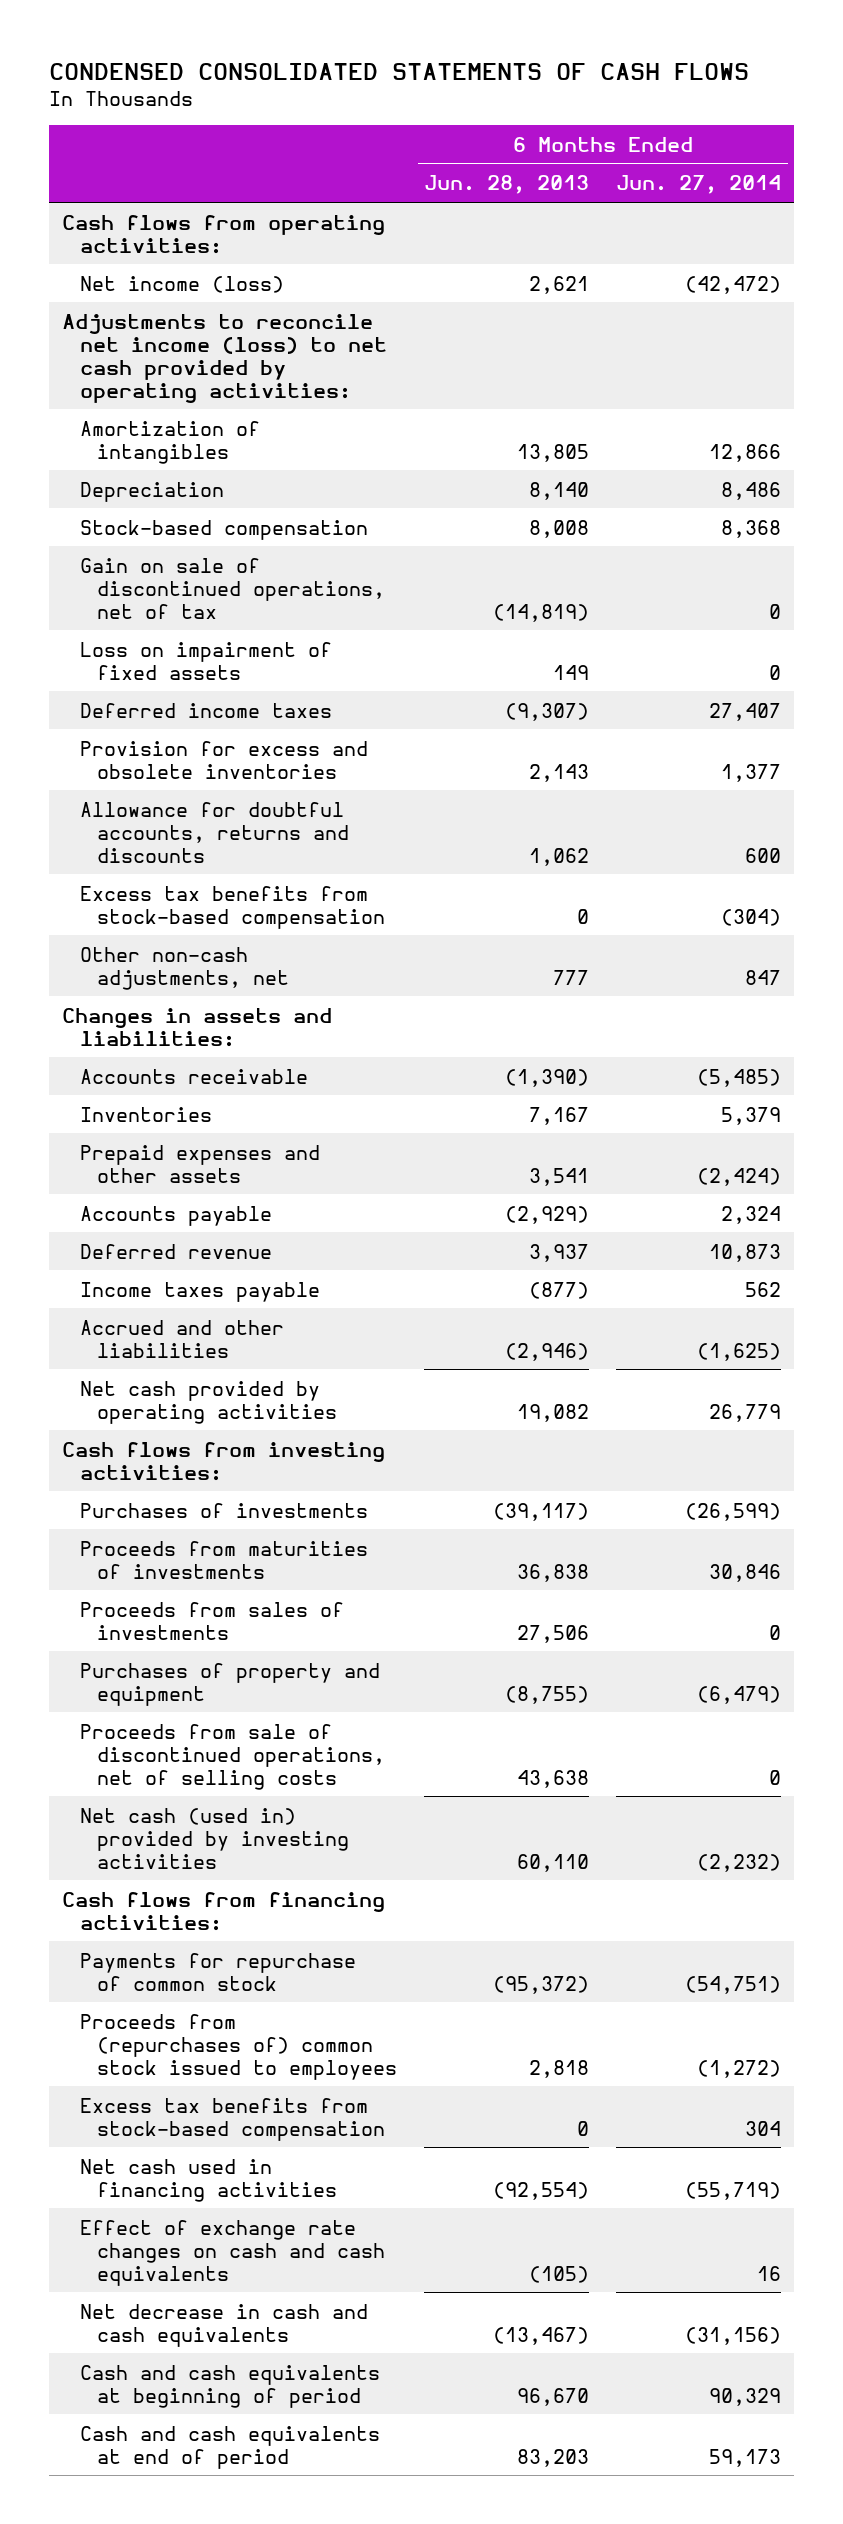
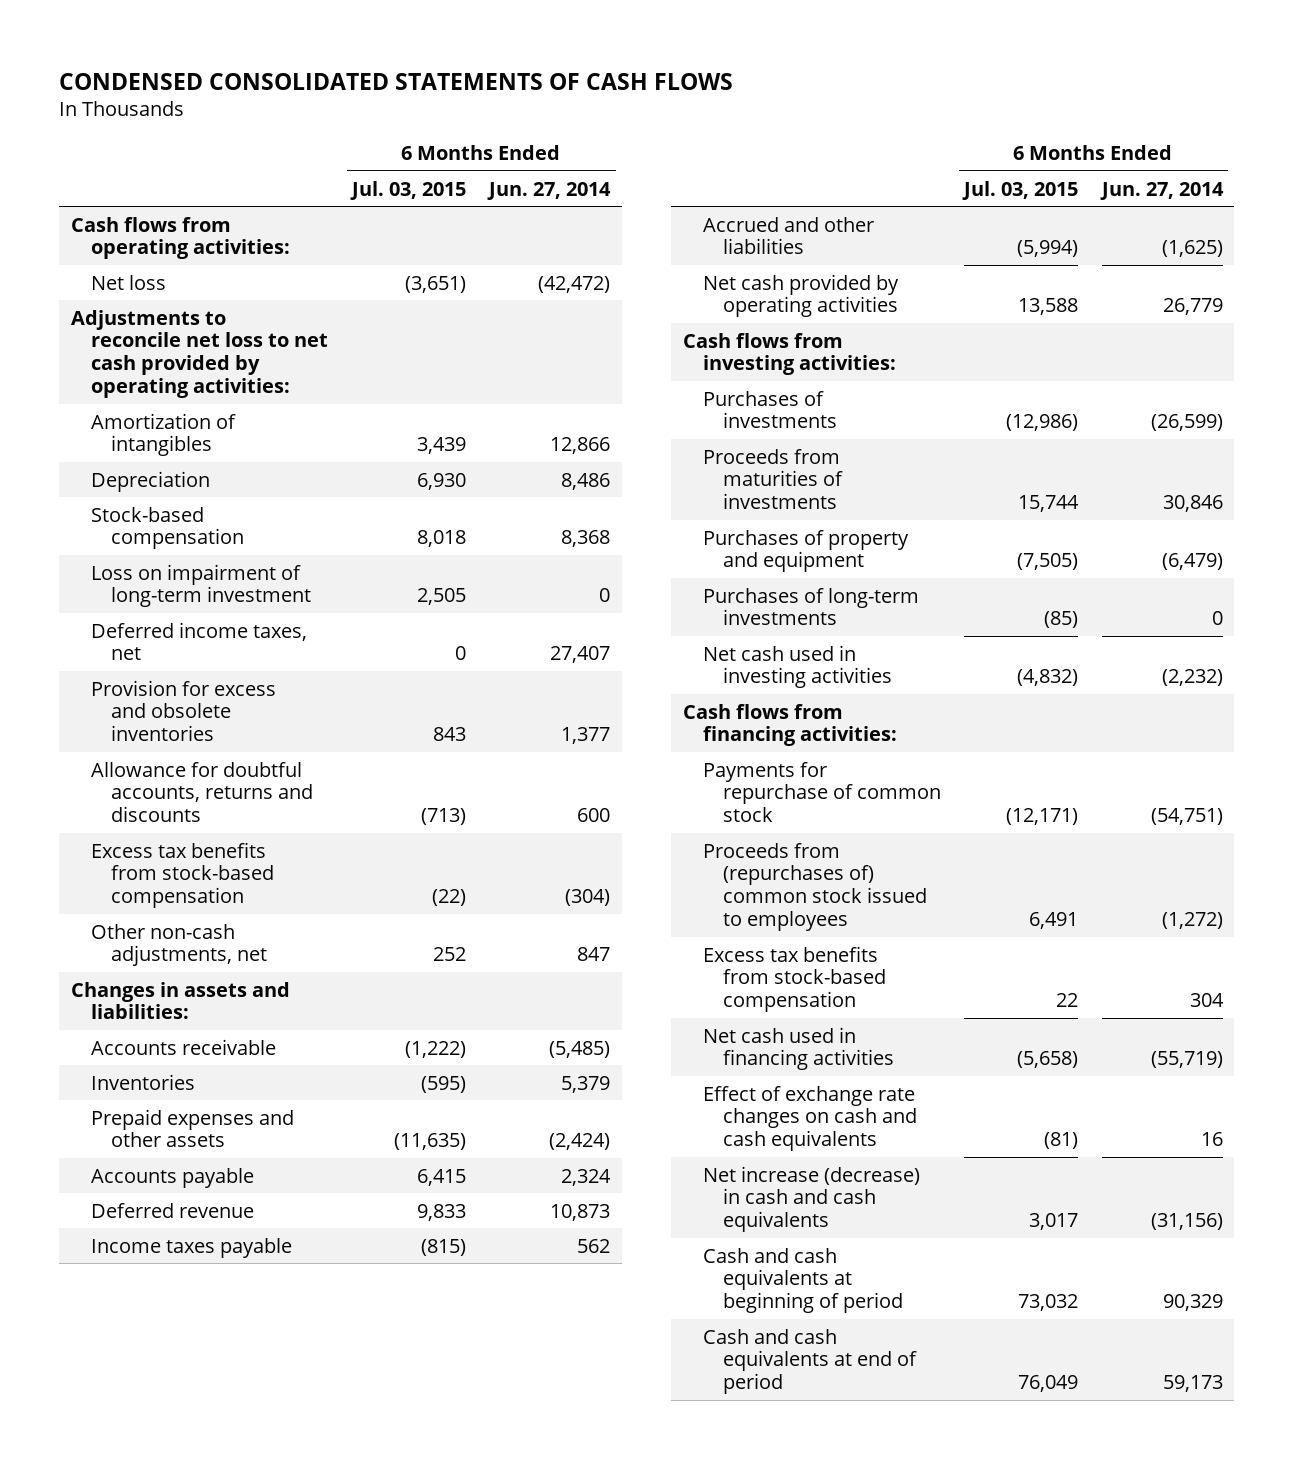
- | 6 Months Ended Jun. 28, 2013 | 6 Months Ended Jun. 27, 2014
+ | 6 Months Ended Jul. 03, 2015 | 6 Months Ended Jun. 27, 2014
- Net income (loss) | 2,621 | (42,472)
- Adjustments to reconcile net income (loss) to net cash provided by operating activities:
+ Net loss | (3,651) | (42,472)
+ Adjustments to reconcile net loss to net cash provided by operating activities:
- Gain on sale of discontinued operations, net of tax | (14,819) | 0
- Loss on impairment of fixed assets | 149 | 0
- Deferred income taxes | (9,307) | 27,407
+ Loss on impairment of long-term investment | 2,505 | 0
+ Deferred income taxes, net | 0 | 27,407
- Proceeds from sales of investments | 27,506 | 0
- Proceeds from sale of discontinued operations, net of selling costs | 43,638 | 0
- Net cash (used in) provided by investing activities | 60,110 | (2,232)
+ Purchases of long-term investments | (85) | 0
+ Net cash used in investing activities | (4,832) | (2,232)
- Net decrease in cash and cash equivalents | (13,467) | (31,156)
+ Net increase (decrease) in cash and cash equivalents | 3,017 | (31,156)

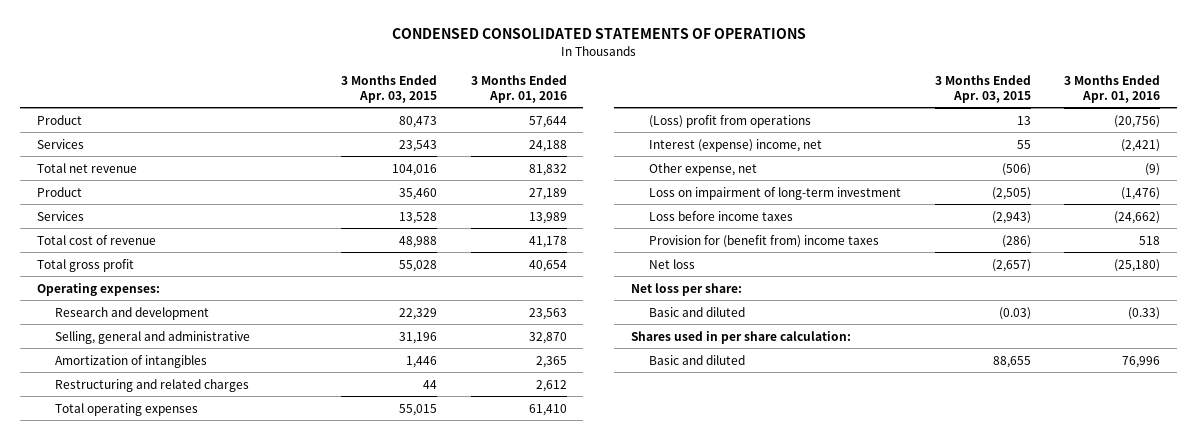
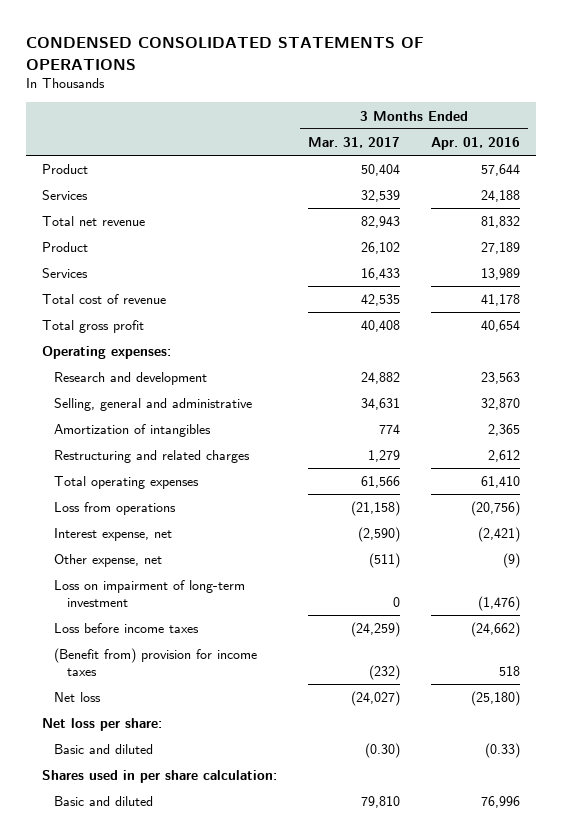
- | 3 Months Ended Apr. 03, 2015 | 3 Months Ended Apr. 01, 2016
+ | 3 Months Ended Mar. 31, 2017 | 3 Months Ended Apr. 01, 2016
- (Loss) profit from operations | 13 | (20,756)
- Interest (expense) income, net | 55 | (2,421)
+ Loss from operations | (21,158) | (20,756)
+ Interest expense, net | (2,590) | (2,421)
- Provision for (benefit from) income taxes | (286) | 518
+ (Benefit from) provision for income taxes | (232) | 518

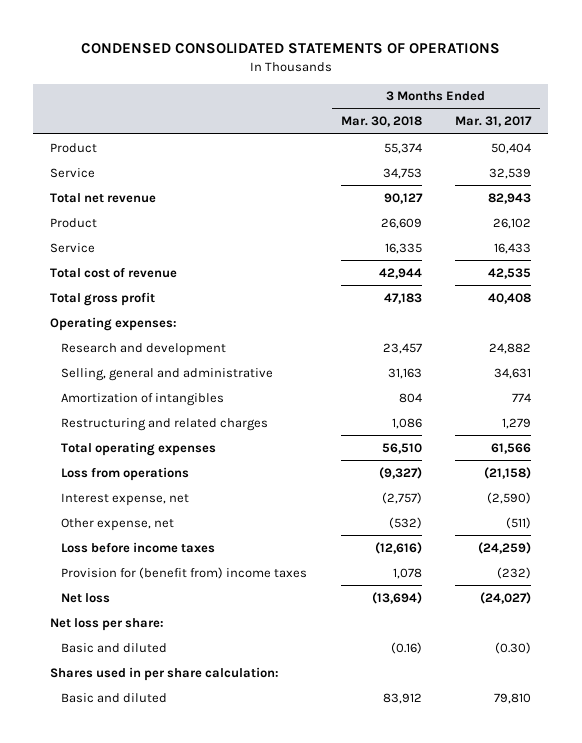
- | 3 Months Ended Mar. 31, 2017 | 3 Months Ended Apr. 01, 2016
+ | 3 Months Ended Mar. 30, 2018 | 3 Months Ended Mar. 31, 2017
- Services | 32,539 | 24,188
+ Service | 34,753 | 32,539
- Services | 16,433 | 13,989
+ Service | 16,335 | 16,433
- Loss on impairment of long-term investment | 0 | (1,476)
- (Benefit from) provision for income taxes | (232) | 518
+ Provision for (benefit from) income taxes | 1,078 | (232)

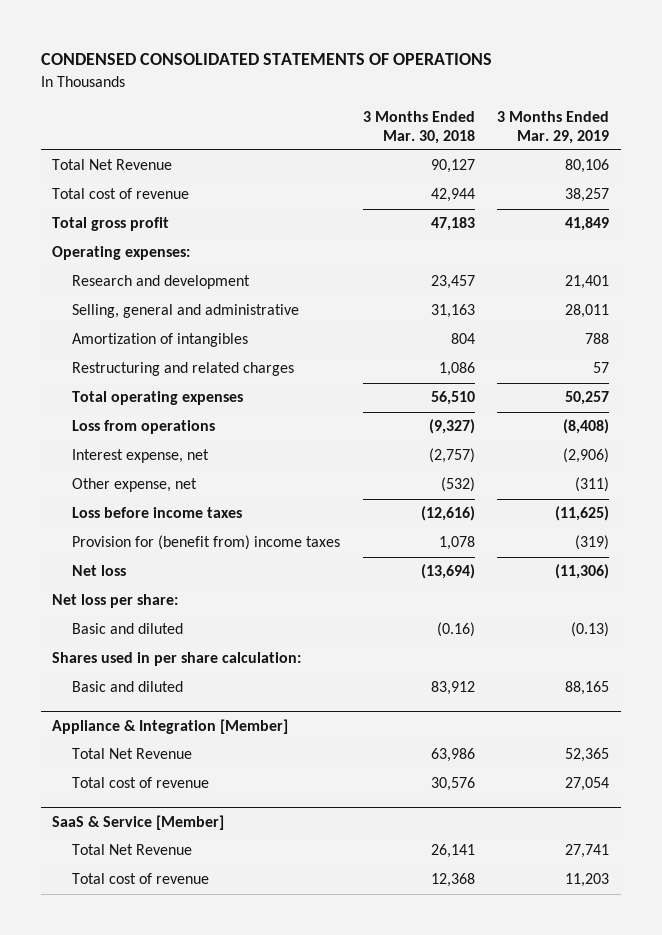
- | 3 Months Ended Mar. 30, 2018 | 3 Months Ended Mar. 31, 2017
+ | 3 Months Ended Mar. 30, 2018 | 3 Months Ended Mar. 29, 2019
- Product | 55,374 | 50,404
- Service | 34,753 | 32,539
- Total net revenue | 90,127 | 82,943
- Product | 26,609 | 26,102
- Service | 16,335 | 16,433
+ Total Net Revenue | 90,127 | 80,106
+ Appliance & Integration [Member]
+ Total Net Revenue | 63,986 | 52,365
+ Total cost of revenue | 30,576 | 27,054
+ SaaS & Service [Member]
+ Total Net Revenue | 26,141 | 27,741
+ Total cost of revenue | 12,368 | 11,203

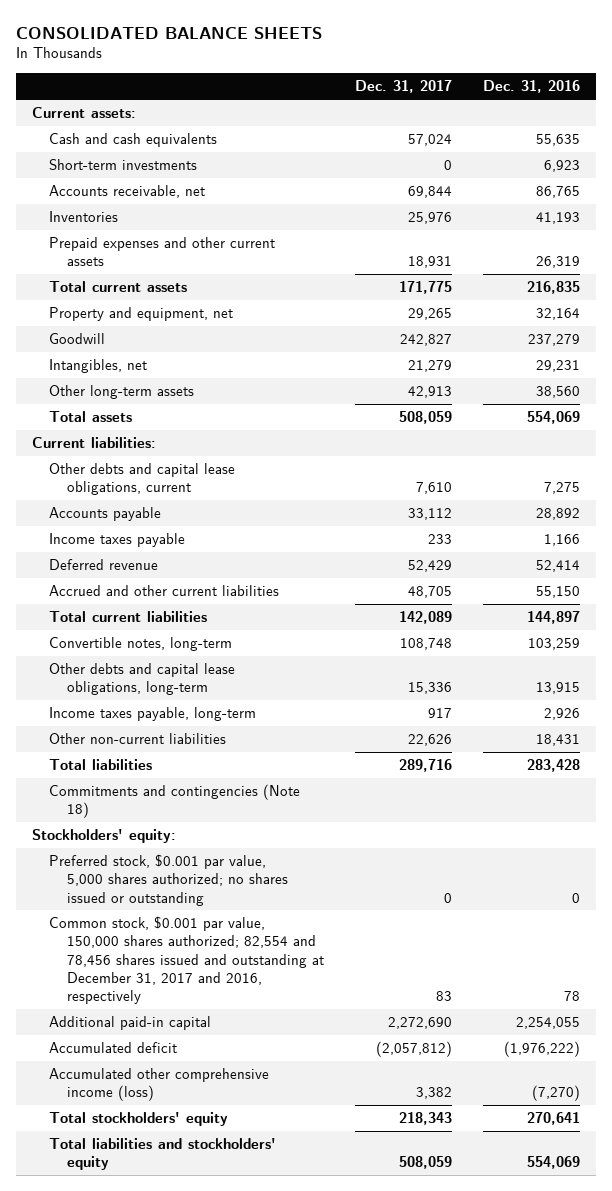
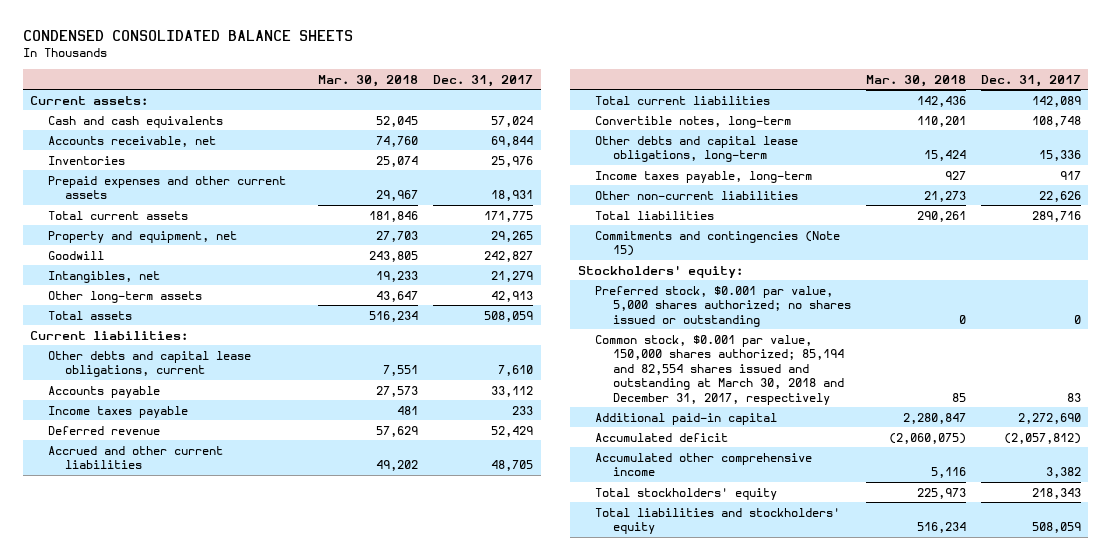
- CONSOLIDATED BALANCE SHEETS
+ CONDENSED CONSOLIDATED BALANCE SHEETS
- | Dec. 31, 2017 | Dec. 31, 2016
+ | Mar. 30, 2018 | Dec. 31, 2017
- Short-term investments | 0 | 6,923
- Commitments and contingencies (Note 18)
+ Commitments and contingencies (Note 15)
- Common stock, $0.001 par value, 150,000 shares authorized; 82,554 and 78,456 shares issued and outstanding at December 31, 2017 and 2016, respectively | 83 | 78
+ Common stock, $0.001 par value, 150,000 shares authorized; 85,194 and 82,554 shares issued and outstanding at March 30, 2018 and December 31, 2017, respectively | 85 | 83
- Accumulated other comprehensive income (loss) | 3,382 | (7,270)
+ Accumulated other comprehensive income | 5,116 | 3,382

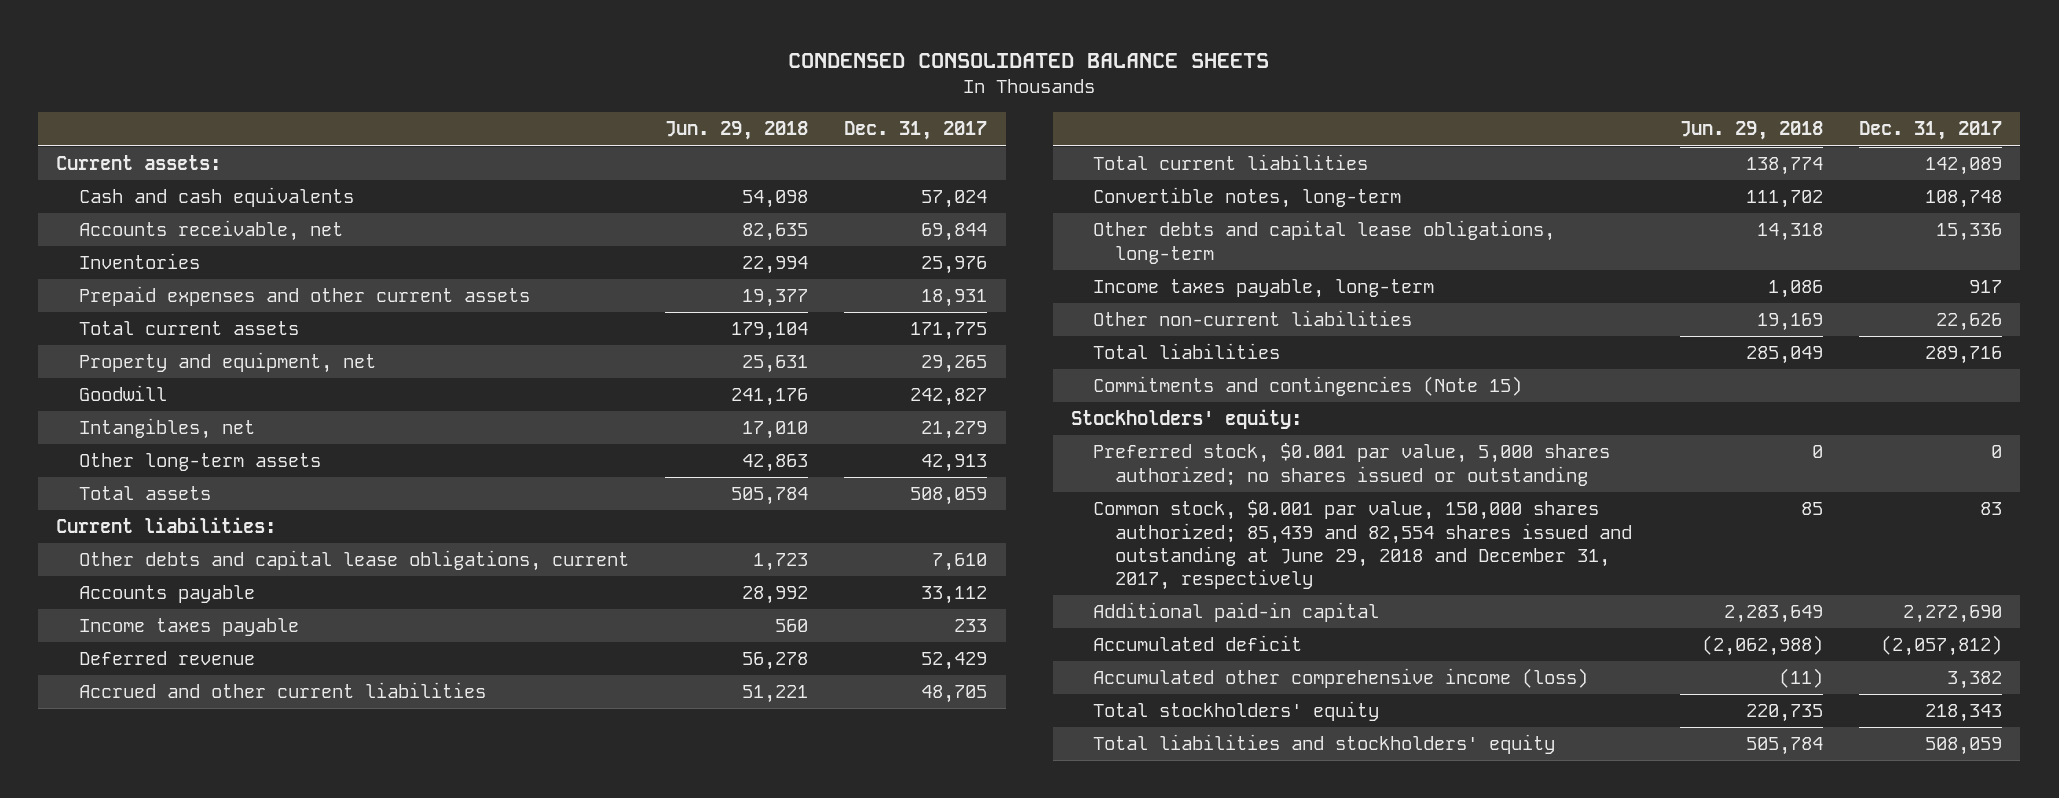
- | Mar. 30, 2018 | Dec. 31, 2017
+ | Jun. 29, 2018 | Dec. 31, 2017
- Common stock, $0.001 par value, 150,000 shares authorized; 85,194 and 82,554 shares issued and outstanding at March 30, 2018 and December 31, 2017, respectively | 85 | 83
+ Common stock, $0.001 par value, 150,000 shares authorized; 85,439 and 82,554 shares issued and outstanding at June 29, 2018 and December 31, 2017, respectively | 85 | 83
- Accumulated other comprehensive income | 5,116 | 3,382
+ Accumulated other comprehensive income (loss) | (11) | 3,382

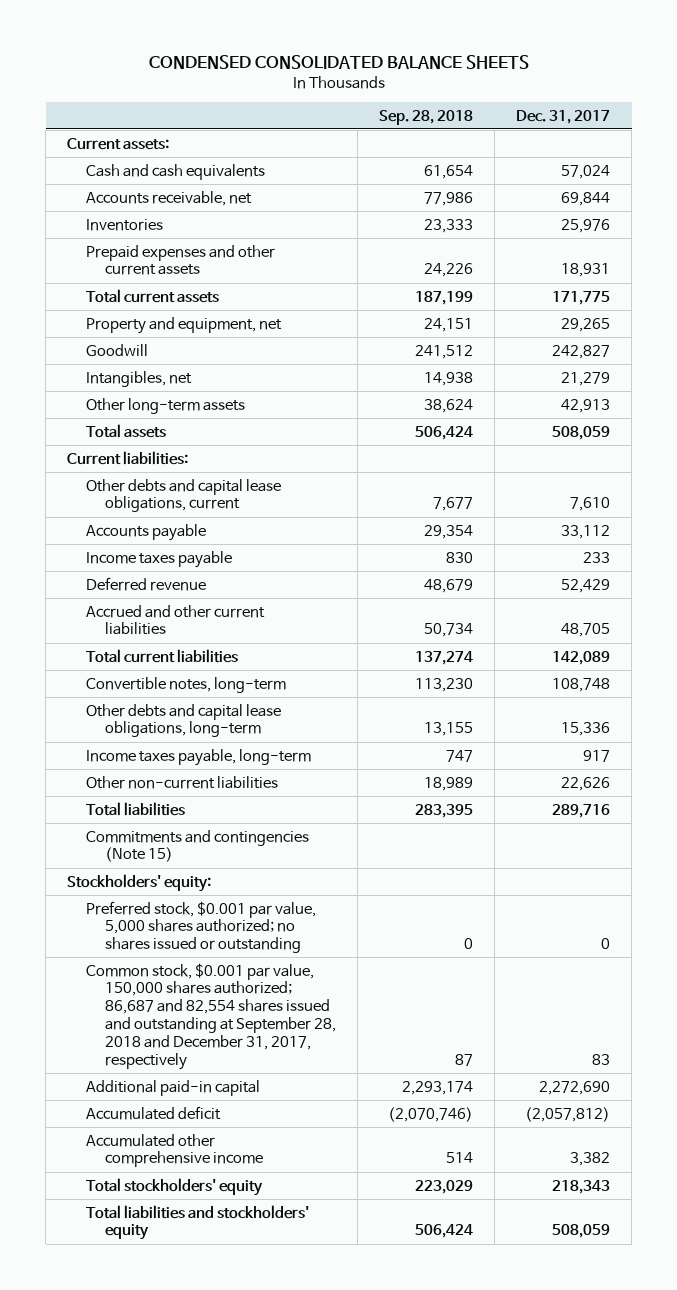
- | Jun. 29, 2018 | Dec. 31, 2017
+ | Sep. 28, 2018 | Dec. 31, 2017
- Common stock, $0.001 par value, 150,000 shares authorized; 85,439 and 82,554 shares issued and outstanding at June 29, 2018 and December 31, 2017, respectively | 85 | 83
+ Common stock, $0.001 par value, 150,000 shares authorized; 86,687 and 82,554 shares issued and outstanding at September 28, 2018 and December 31, 2017, respectively | 87 | 83
- Accumulated other comprehensive income (loss) | (11) | 3,382
+ Accumulated other comprehensive income | 514 | 3,382

